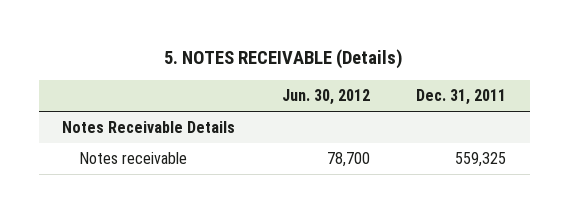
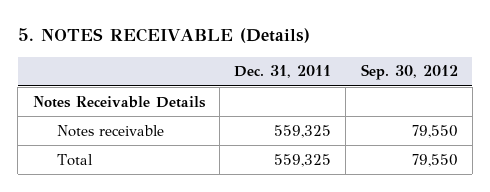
- | Jun. 30, 2012 | Dec. 31, 2011
+ | Dec. 31, 2011 | Sep. 30, 2012
+ Total | 559,325 | 79,550

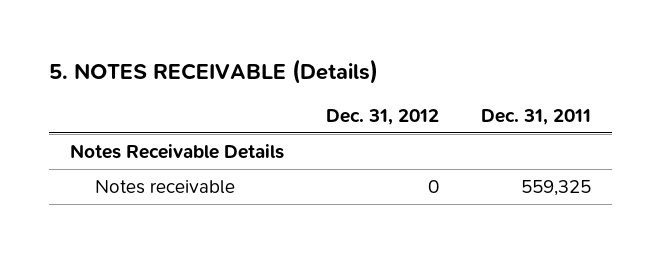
- | Dec. 31, 2011 | Sep. 30, 2012
+ | Dec. 31, 2012 | Dec. 31, 2011
- Total | 559,325 | 79,550

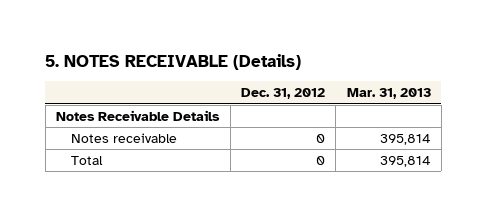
- | Dec. 31, 2012 | Dec. 31, 2011
+ | Dec. 31, 2012 | Mar. 31, 2013
+ Total | 0 | 395,814

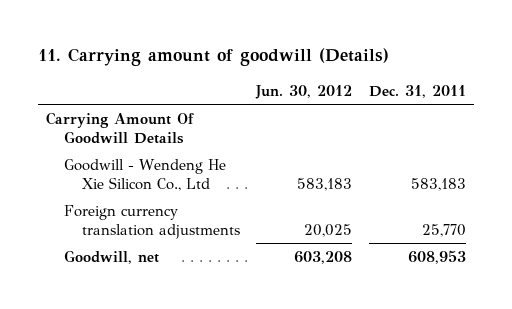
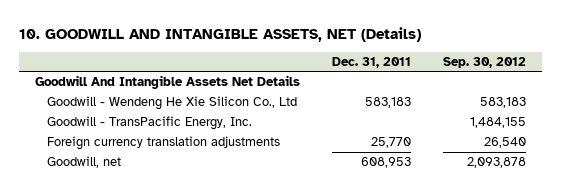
- 11. Carrying amount of goodwill (Details)
+ 10. GOODWILL AND INTANGIBLE ASSETS, NET (Details)
- | Jun. 30, 2012 | Dec. 31, 2011
+ | Dec. 31, 2011 | Sep. 30, 2012
- Carrying Amount Of Goodwill Details
+ Goodwill And Intangible Assets Net Details
+ Goodwill - TransPacific Energy, Inc. | | 1,484,155

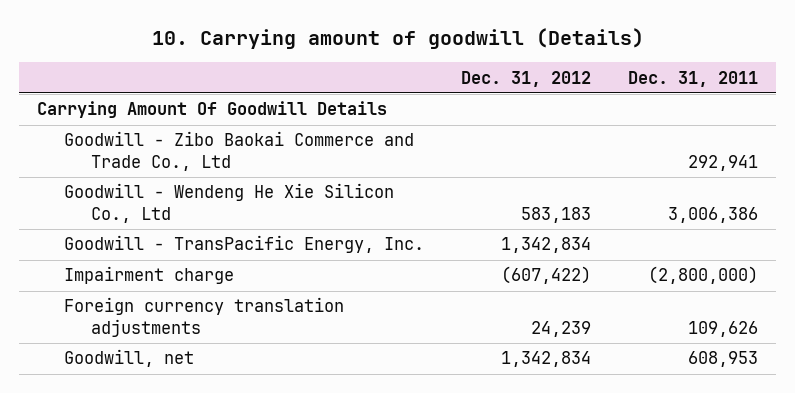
- 10. GOODWILL AND INTANGIBLE ASSETS, NET (Details)
+ 10. Carrying amount of goodwill (Details)
- | Dec. 31, 2011 | Sep. 30, 2012
+ | Dec. 31, 2012 | Dec. 31, 2011
- Goodwill And Intangible Assets Net Details
- Goodwill - Wendeng He Xie Silicon Co., Ltd | 583,183 | 583,183
+ Carrying Amount Of Goodwill Details
+ Goodwill - Zibo Baokai Commerce and Trade Co., Ltd | | 292,941
+ Goodwill - Wendeng He Xie Silicon Co., Ltd | 583,183 | 3,006,386
- Foreign currency translation adjustments | 25,770 | 26,540
+ Impairment charge | (607,422) | (2,800,000)
+ Foreign currency translation adjustments | 24,239 | 109,626

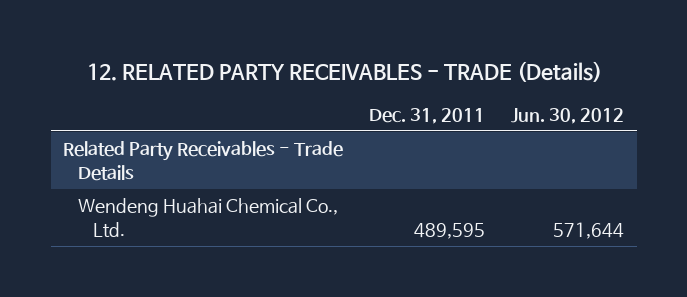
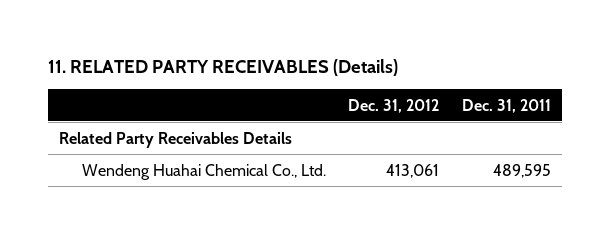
- 12. RELATED PARTY RECEIVABLES - TRADE (Details)
+ 11. RELATED PARTY RECEIVABLES (Details)
- | Dec. 31, 2011 | Jun. 30, 2012
+ | Dec. 31, 2012 | Dec. 31, 2011
- Related Party Receivables - Trade Details
+ Related Party Receivables Details

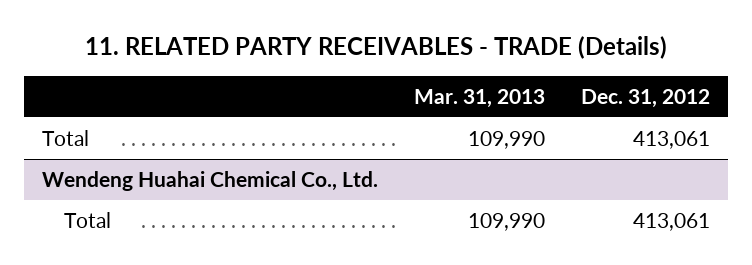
- 11. RELATED PARTY RECEIVABLES (Details)
+ 11. RELATED PARTY RECEIVABLES - TRADE (Details)
- | Dec. 31, 2012 | Dec. 31, 2011
+ | Mar. 31, 2013 | Dec. 31, 2012
- Related Party Receivables Details
- Wendeng Huahai Chemical Co., Ltd. | 413,061 | 489,595
+ Total | 109,990 | 413,061
+ Wendeng Huahai Chemical Co., Ltd.
+ Total | 109,990 | 413,061

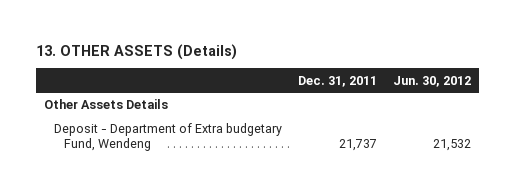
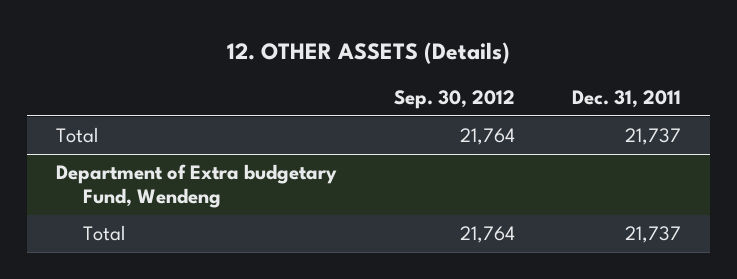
- 13. OTHER ASSETS (Details)
+ 12. OTHER ASSETS (Details)
- | Dec. 31, 2011 | Jun. 30, 2012
+ | Sep. 30, 2012 | Dec. 31, 2011
- Other Assets Details
- Deposit - Department of Extra budgetary Fund, Wendeng | 21,737 | 21,532
+ Total | 21,764 | 21,737
+ Department of Extra budgetary Fund, Wendeng
+ Total | 21,764 | 21,737

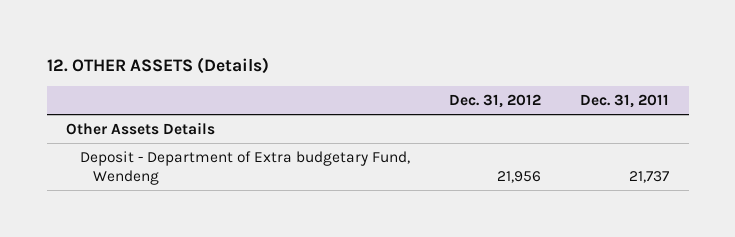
- | Sep. 30, 2012 | Dec. 31, 2011
+ | Dec. 31, 2012 | Dec. 31, 2011
- Total | 21,764 | 21,737
- Department of Extra budgetary Fund, Wendeng
- Total | 21,764 | 21,737
+ Other Assets Details
+ Deposit - Department of Extra budgetary Fund, Wendeng | 21,956 | 21,737

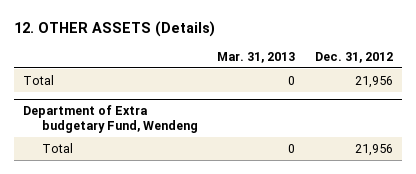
- | Dec. 31, 2012 | Dec. 31, 2011
+ | Mar. 31, 2013 | Dec. 31, 2012
- Other Assets Details
- Deposit - Department of Extra budgetary Fund, Wendeng | 21,956 | 21,737
+ Total | 0 | 21,956
+ Department of Extra budgetary Fund, Wendeng
+ Total | 0 | 21,956

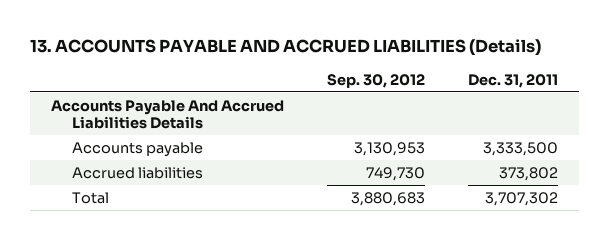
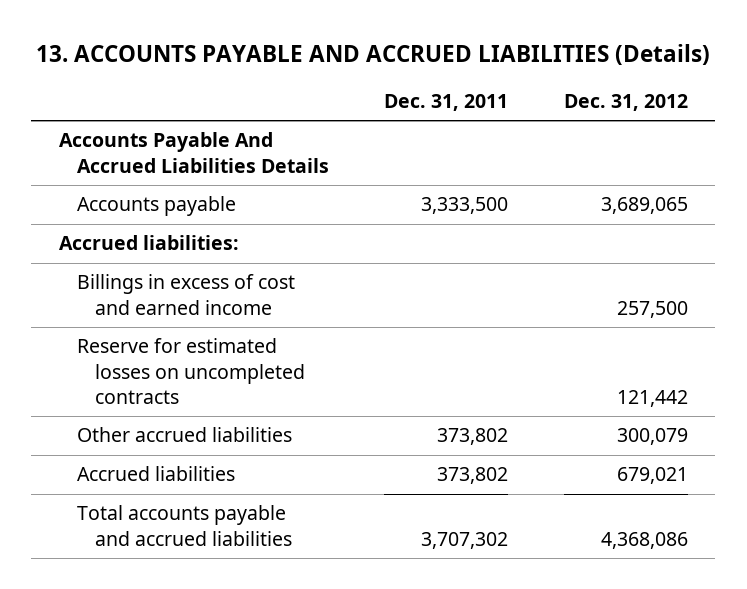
- | Sep. 30, 2012 | Dec. 31, 2011
+ | Dec. 31, 2011 | Dec. 31, 2012
+ Accrued liabilities:
+ Billings in excess of cost and earned income | | 257,500
+ Reserve for estimated losses on uncompleted contracts | | 121,442
+ Other accrued liabilities | 373,802 | 300,079
- Total | 3,880,683 | 3,707,302
+ Total accounts payable and accrued liabilities | 3,707,302 | 4,368,086

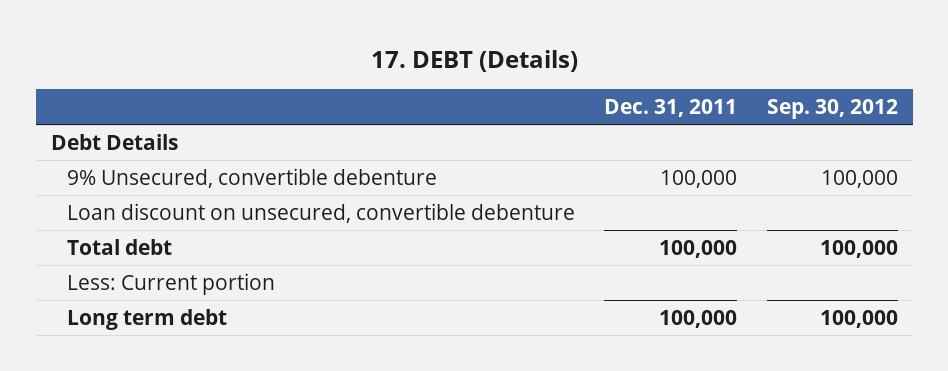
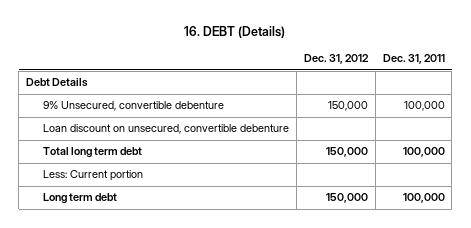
- 17. DEBT (Details)
+ 16. DEBT (Details)
- | Dec. 31, 2011 | Sep. 30, 2012
+ | Dec. 31, 2012 | Dec. 31, 2011
- Total debt | 100,000 | 100,000
+ Total long term debt | 150,000 | 100,000

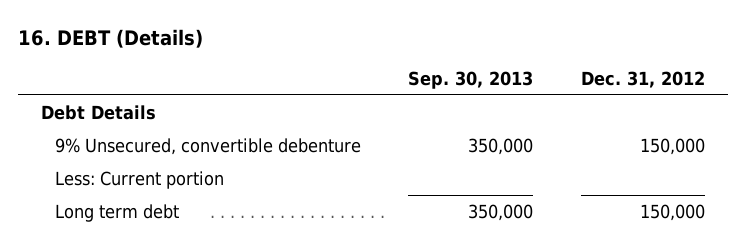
- | Dec. 31, 2012 | Dec. 31, 2011
+ | Sep. 30, 2013 | Dec. 31, 2012
- Loan discount on unsecured, convertible debenture
- Total long term debt | 150,000 | 100,000

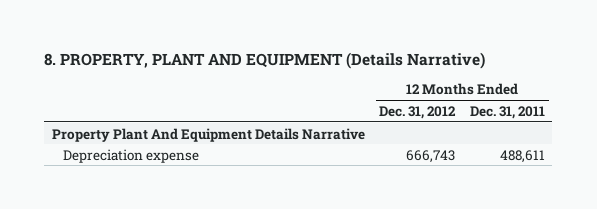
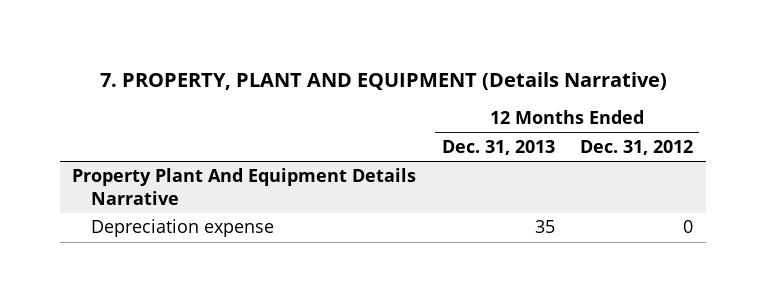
- 8. PROPERTY, PLANT AND EQUIPMENT (Details Narrative)
+ 7. PROPERTY, PLANT AND EQUIPMENT (Details Narrative)
- | 12 Months Ended Dec. 31, 2012 | 12 Months Ended Dec. 31, 2011
+ | 12 Months Ended Dec. 31, 2013 | 12 Months Ended Dec. 31, 2012
- Depreciation expense | 666,743 | 488,611
+ Depreciation expense | 35 | 0

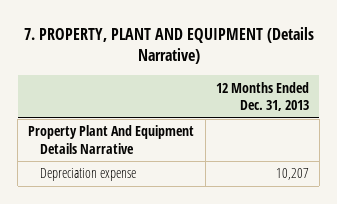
- | 12 Months Ended Dec. 31, 2013 | 12 Months Ended Dec. 31, 2012
+ | 12 Months Ended Dec. 31, 2013
- Depreciation expense | 35 | 0
+ Depreciation expense | 10,207

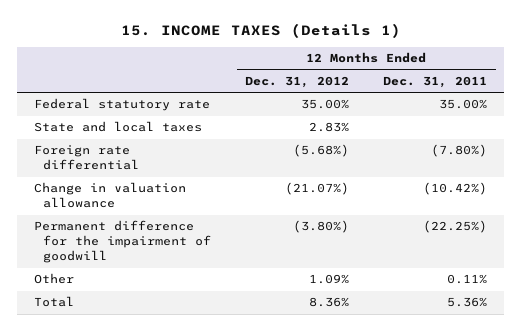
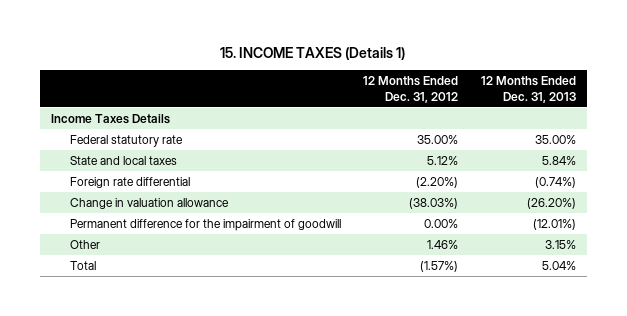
- | 12 Months Ended Dec. 31, 2012 | 12 Months Ended Dec. 31, 2011
+ | 12 Months Ended Dec. 31, 2012 | 12 Months Ended Dec. 31, 2013
+ Income Taxes Details
- State and local taxes | 2.83% |
- Foreign rate differential | (5.68%) | (7.80%)
- Change in valuation allowance | (21.07%) | (10.42%)
- Permanent difference for the impairment of goodwill | (3.80%) | (22.25%)
- Other | 1.09% | 0.11%
- Total | 8.36% | 5.36%
+ State and local taxes | 5.12% | 5.84%
+ Foreign rate differential | (2.20%) | (0.74%)
+ Change in valuation allowance | (38.03%) | (26.20%)
+ Permanent difference for the impairment of goodwill | 0.00% | (12.01%)
+ Other | 1.46% | 3.15%
+ Total | (1.57%) | 5.04%

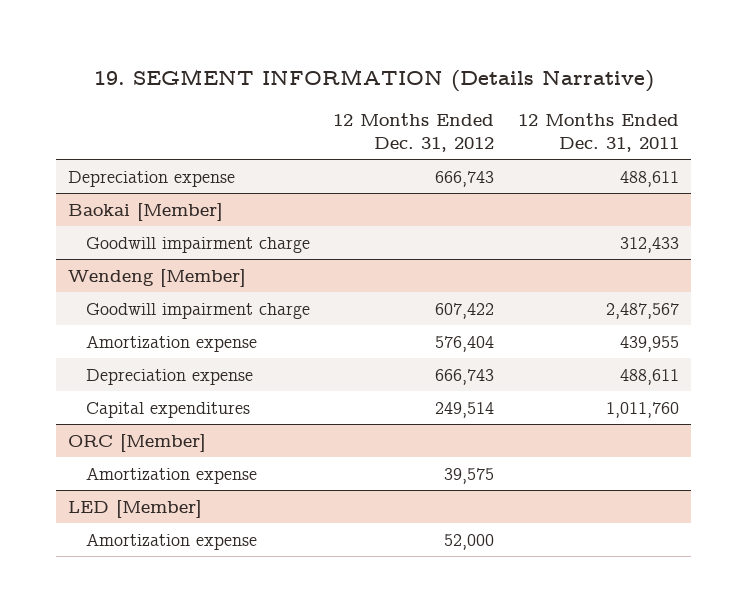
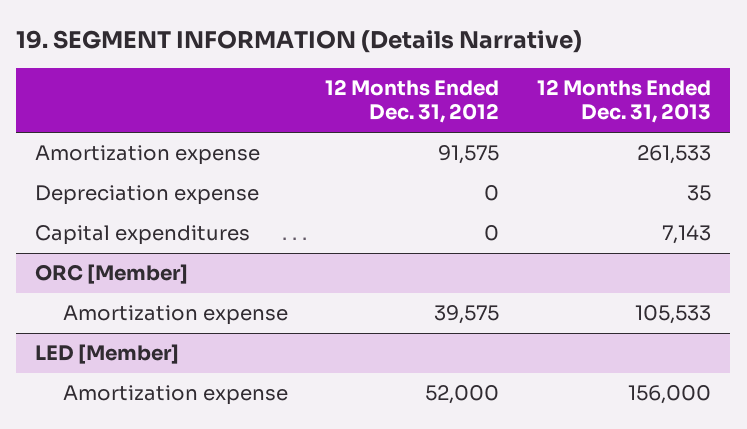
- | 12 Months Ended Dec. 31, 2012 | 12 Months Ended Dec. 31, 2011
+ | 12 Months Ended Dec. 31, 2012 | 12 Months Ended Dec. 31, 2013
- Depreciation expense | 666,743 | 488,611
- Baokai [Member]
- Goodwill impairment charge | | 312,433
- Wendeng [Member]
- Goodwill impairment charge | 607,422 | 2,487,567
- Amortization expense | 576,404 | 439,955
- Depreciation expense | 666,743 | 488,611
- Capital expenditures | 249,514 | 1,011,760
+ Amortization expense | 91,575 | 261,533
+ Depreciation expense | 0 | 35
+ Capital expenditures | 0 | 7,143

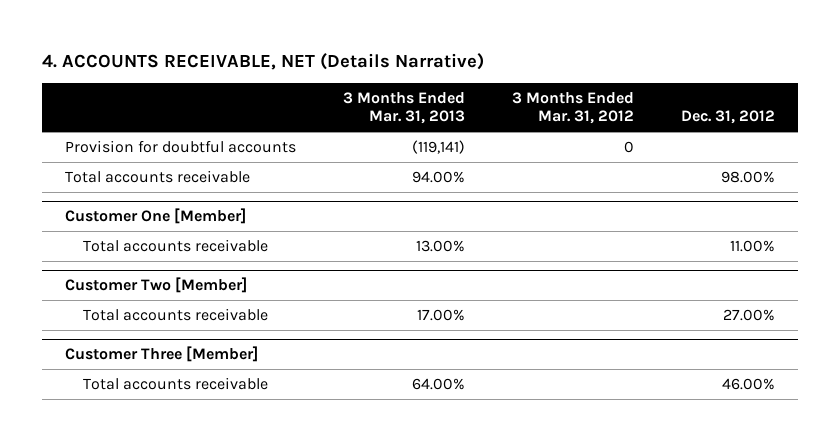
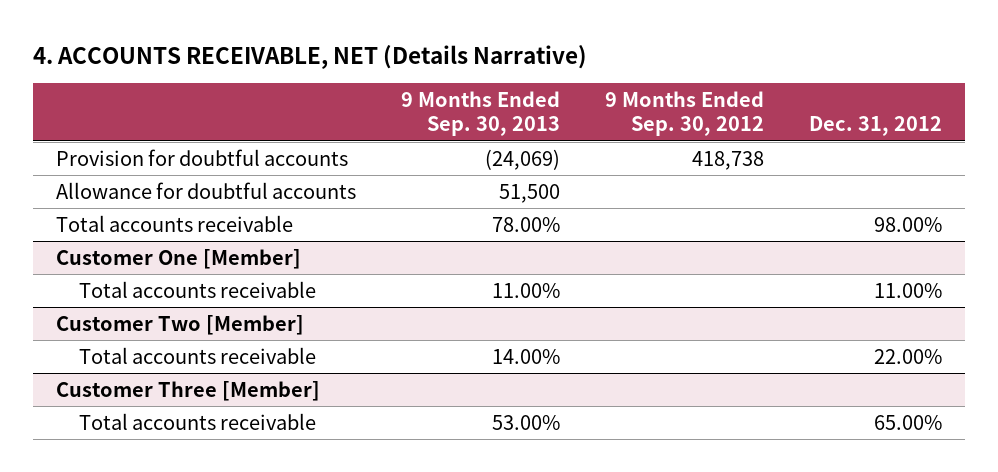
- | 3 Months Ended Mar. 31, 2013 | 3 Months Ended Mar. 31, 2012 | Dec. 31, 2012
+ | 9 Months Ended Sep. 30, 2013 | 9 Months Ended Sep. 30, 2012 | Dec. 31, 2012
+ Allowance for doubtful accounts | 51,500 | |
@ Customer Two [Member]
- Total accounts receivable | 17.00% | | 27.00%
+ Total accounts receivable | 14.00% | | 22.00%
@ Customer Three [Member]
- Total accounts receivable | 64.00% | | 46.00%
+ Total accounts receivable | 53.00% | | 65.00%

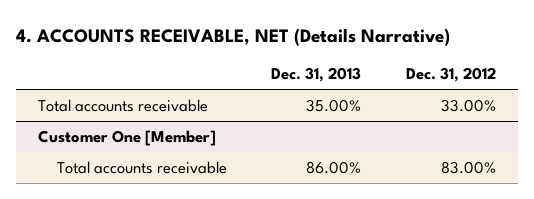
- | 9 Months Ended Sep. 30, 2013 | 9 Months Ended Sep. 30, 2012 | Dec. 31, 2012
+ | Dec. 31, 2013 | Dec. 31, 2012
- Provision for doubtful accounts | (24,069) | 418,738 |
- Allowance for doubtful accounts | 51,500 | |
- Total accounts receivable | 78.00% | | 98.00%
+ Total accounts receivable | 35.00% | 33.00%
@ Customer One [Member]
- Total accounts receivable | 11.00% | | 11.00%
- Customer Two [Member]
- Total accounts receivable | 14.00% | | 22.00%
- Customer Three [Member]
- Total accounts receivable | 53.00% | | 65.00%
@ Customer One [Member]
+ Total accounts receivable | 86.00% | 83.00%

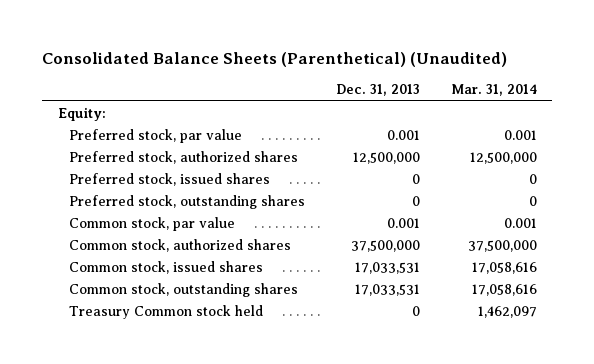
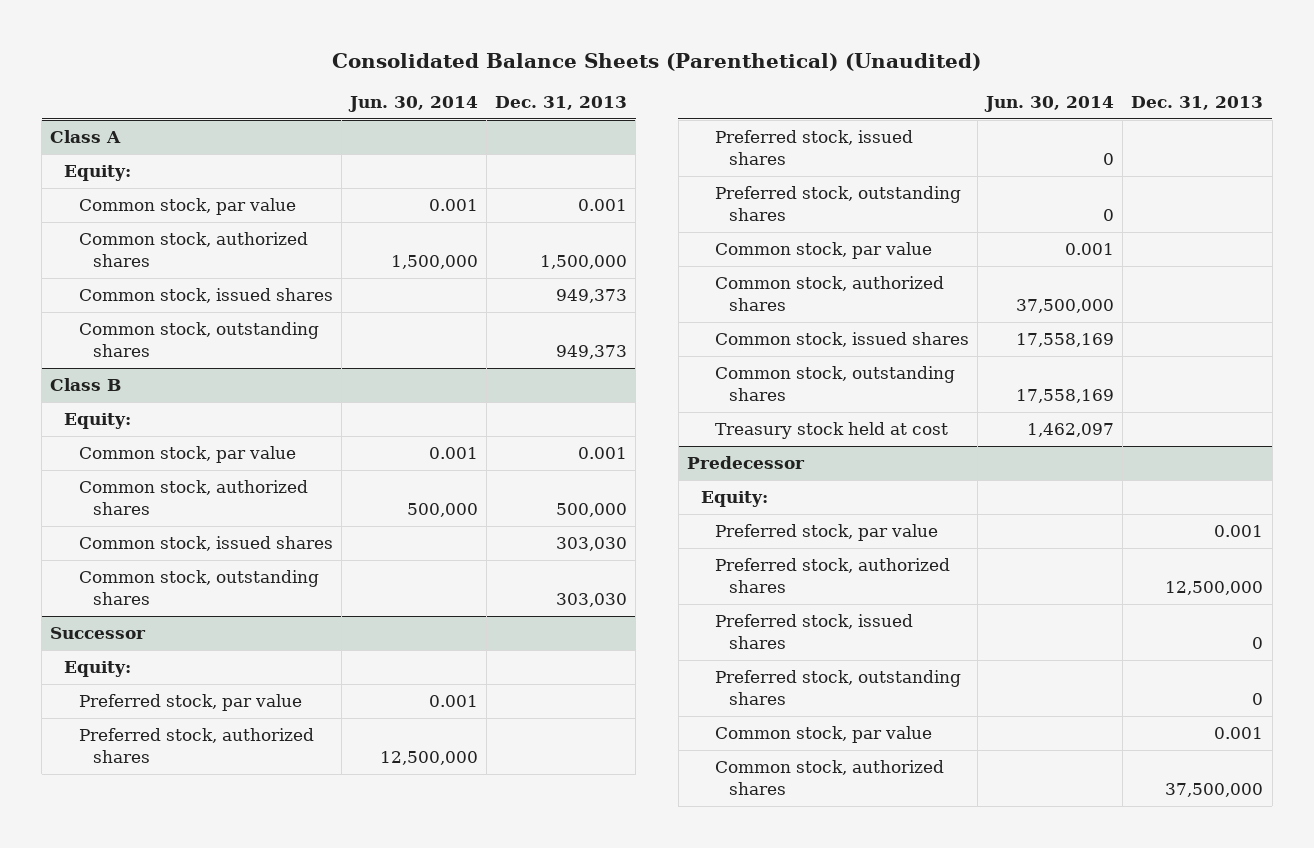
- | Dec. 31, 2013 | Mar. 31, 2014
+ | Jun. 30, 2014 | Dec. 31, 2013
+ Class A
+ Common stock, par value | 0.001 | 0.001
+ Common stock, authorized shares | 1,500,000 | 1,500,000
+ Common stock, issued shares | | 949,373
+ Common stock, outstanding shares | | 949,373
+ Class B
+ Equity:
+ Common stock, par value | 0.001 | 0.001
+ Common stock, authorized shares | 500,000 | 500,000
+ Common stock, issued shares | | 303,030
+ Common stock, outstanding shares | | 303,030
+ Successor
+ Equity:
+ Preferred stock, par value | 0.001 |
+ Preferred stock, authorized shares | 12,500,000 |
+ Preferred stock, issued shares | 0 |
+ Preferred stock, outstanding shares | 0 |
+ Common stock, par value | 0.001 |
+ Common stock, authorized shares | 37,500,000 |
+ Common stock, issued shares | 17,558,169 |
+ Common stock, outstanding shares | 17,558,169 |
+ Treasury stock held at cost | 1,462,097 |
+ Predecessor
+ Equity:
- Common stock, issued shares | 17,033,531 | 17,058,616
- Common stock, outstanding shares | 17,033,531 | 17,058,616
- Treasury Common stock held | 0 | 1,462,097

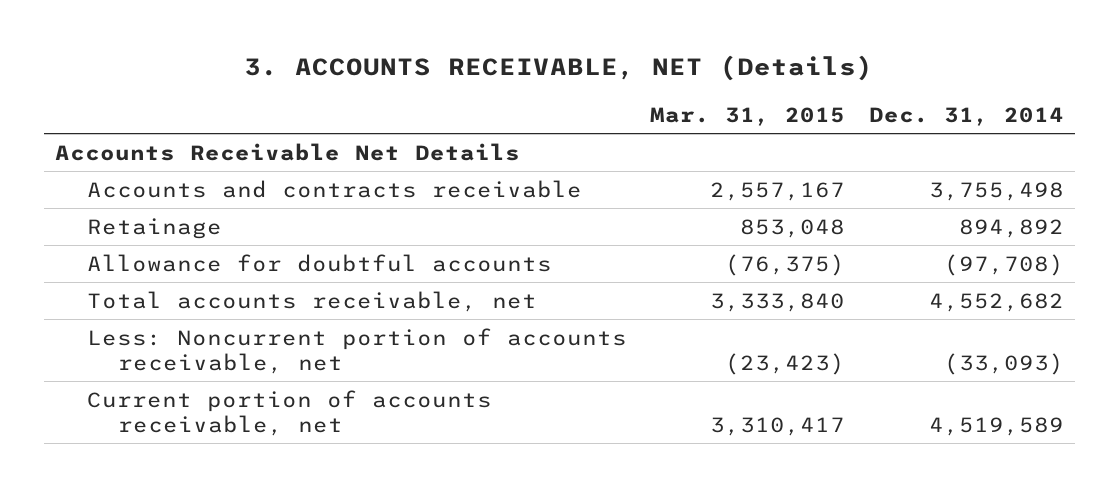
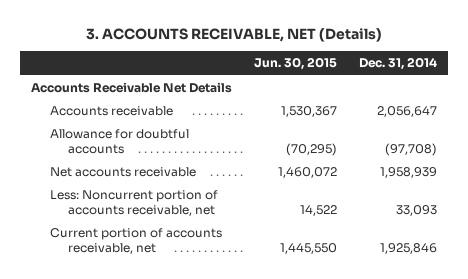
- | Mar. 31, 2015 | Dec. 31, 2014
+ | Jun. 30, 2015 | Dec. 31, 2014
- Accounts and contracts receivable | 2,557,167 | 3,755,498
- Retainage | 853,048 | 894,892
+ Accounts receivable | 1,530,367 | 2,056,647
- Total accounts receivable, net | 3,333,840 | 4,552,682
- Less: Noncurrent portion of accounts receivable, net | (23,423) | (33,093)
- Current portion of accounts receivable, net | 3,310,417 | 4,519,589
+ Net accounts receivable | 1,460,072 | 1,958,939
+ Less: Noncurrent portion of accounts receivable, net | 14,522 | 33,093
+ Current portion of accounts receivable, net | 1,445,550 | 1,925,846

